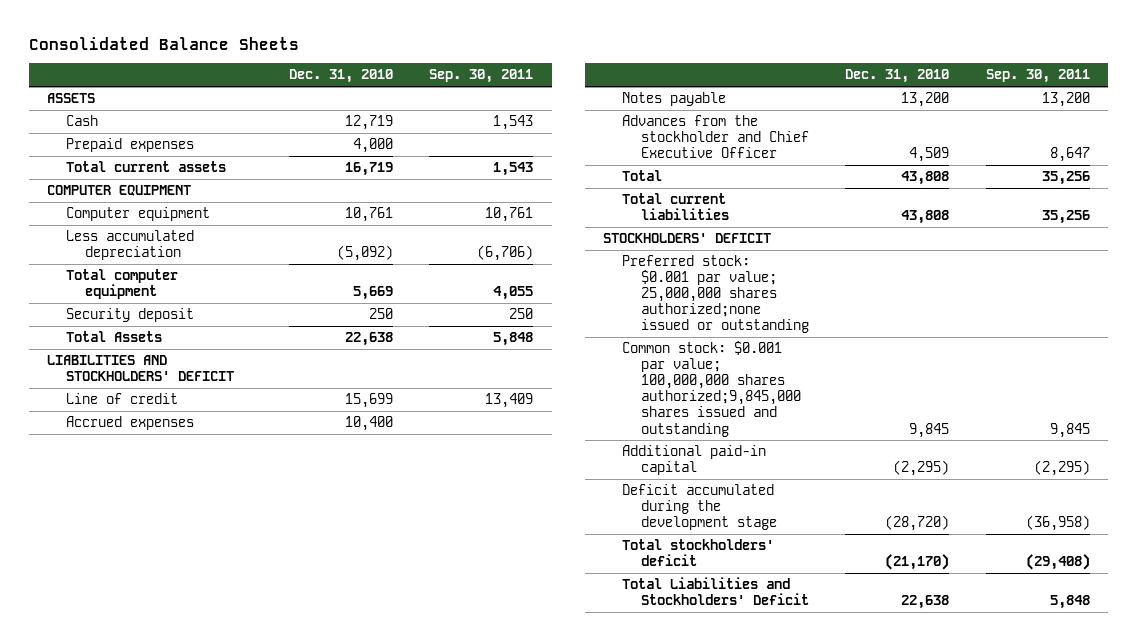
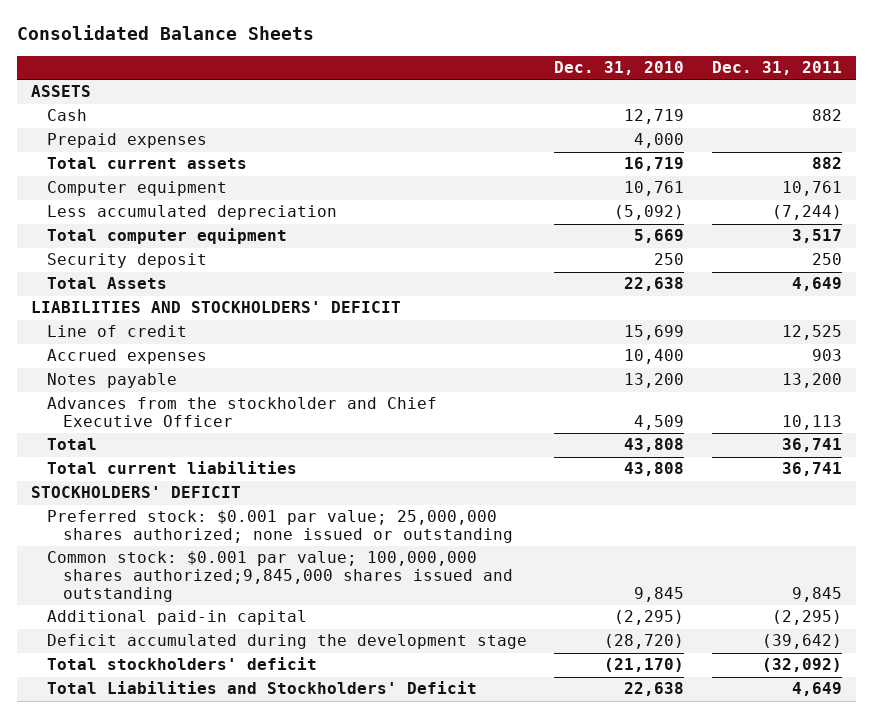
- | Dec. 31, 2010 | Sep. 30, 2011
+ | Dec. 31, 2010 | Dec. 31, 2011
- COMPUTER EQUIPMENT
- Preferred stock: $0.001 par value; 25,000,000 shares authorized;none issued or outstanding
+ Preferred stock: $0.001 par value; 25,000,000 shares authorized; none issued or outstanding

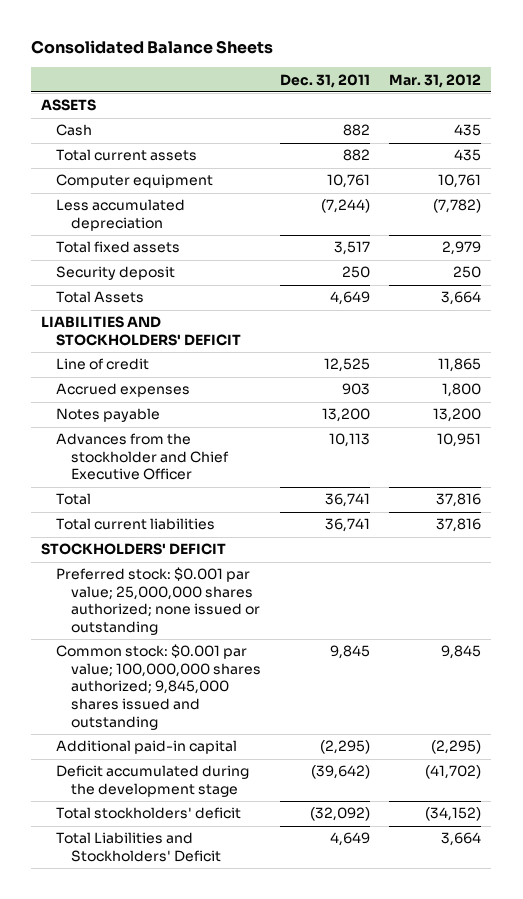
- | Dec. 31, 2010 | Dec. 31, 2011
+ | Dec. 31, 2011 | Mar. 31, 2012
- Prepaid expenses | 4,000 |
- Total computer equipment | 5,669 | 3,517
+ Total fixed assets | 3,517 | 2,979
- Common stock: $0.001 par value; 100,000,000 shares authorized;9,845,000 shares issued and outstanding | 9,845 | 9,845
+ Common stock: $0.001 par value; 100,000,000 shares authorized; 9,845,000 shares issued and outstanding | 9,845 | 9,845

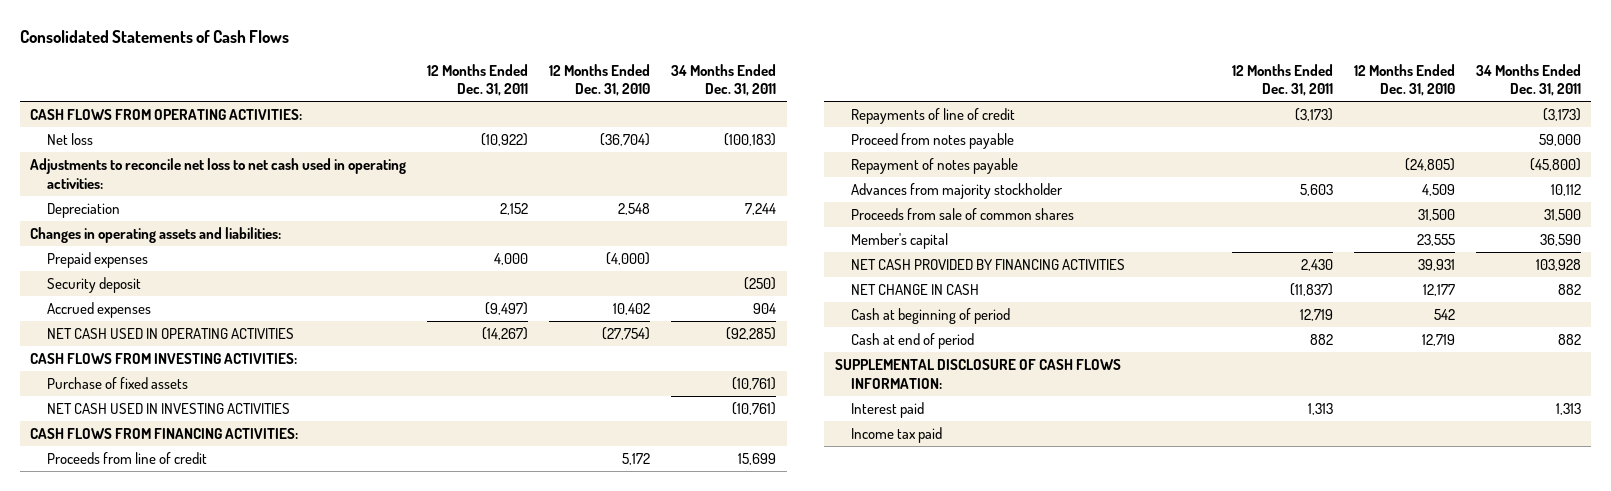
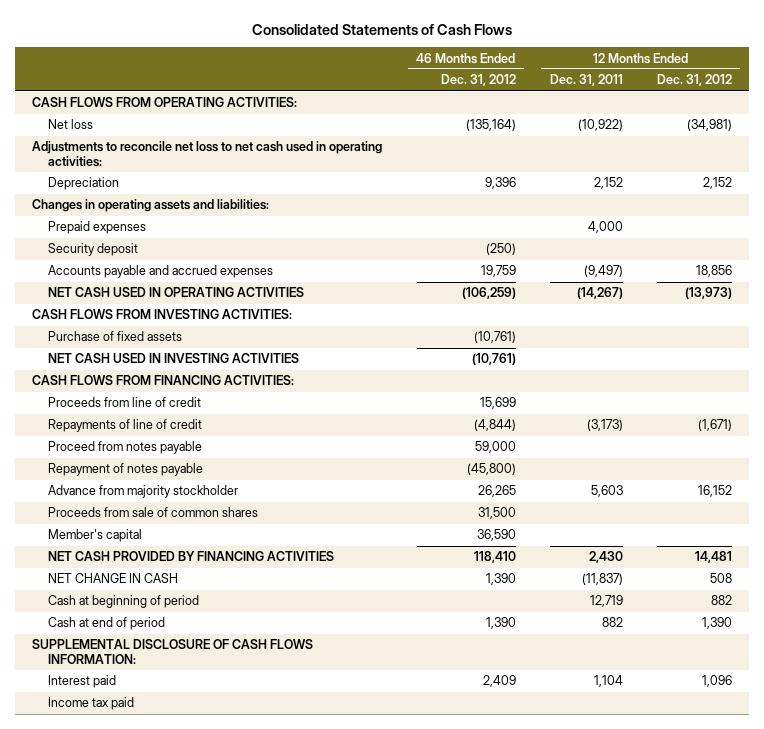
- | 12 Months Ended Dec. 31, 2011 | 12 Months Ended Dec. 31, 2010 | 34 Months Ended Dec. 31, 2011
+ | 46 Months Ended Dec. 31, 2012 | 12 Months Ended Dec. 31, 2011 | 12 Months Ended Dec. 31, 2012
- Accrued expenses | (9,497) | 10,402 | 904
+ Accounts payable and accrued expenses | 19,759 | (9,497) | 18,856
- Advances from majority stockholder | 5,603 | 4,509 | 10,112
+ Advance from majority stockholder | 26,265 | 5,603 | 16,152
- Interest paid | 1,313 | | 1,313
+ Interest paid | 2,409 | 1,104 | 1,096

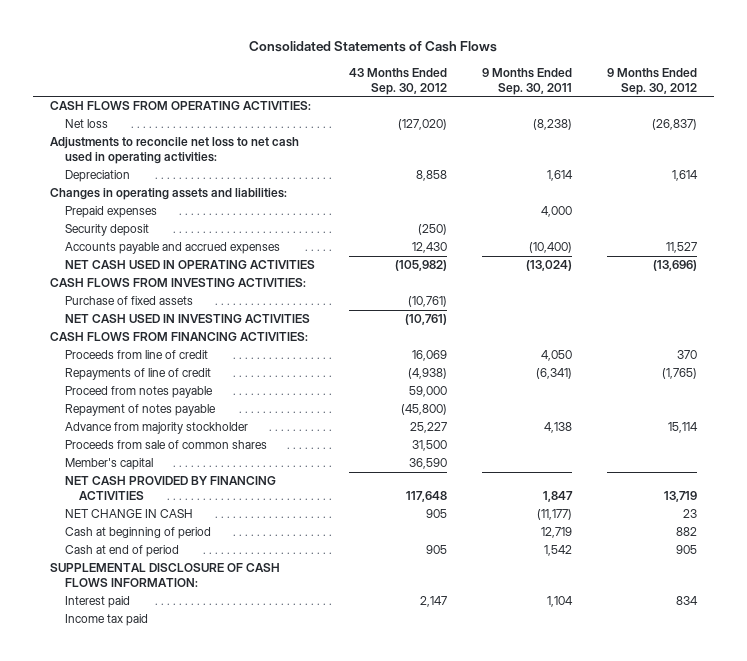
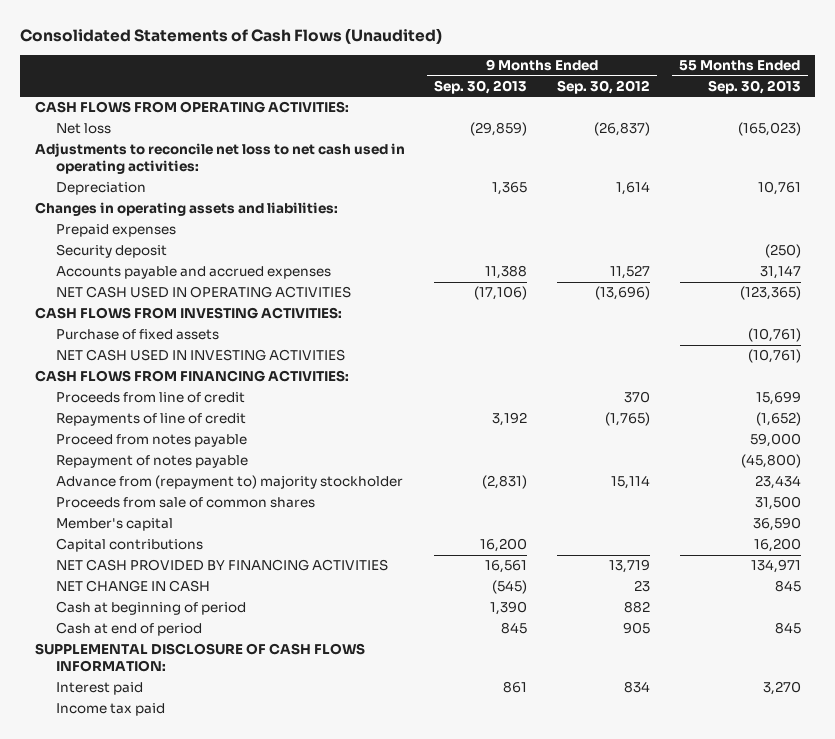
- Consolidated Statements of Cash Flows
+ Consolidated Statements of Cash Flows (Unaudited)
- | 43 Months Ended Sep. 30, 2012 | 9 Months Ended Sep. 30, 2011 | 9 Months Ended Sep. 30, 2012
+ | 9 Months Ended Sep. 30, 2013 | 9 Months Ended Sep. 30, 2012 | 55 Months Ended Sep. 30, 2013
- Advance from majority stockholder | 25,227 | 4,138 | 15,114
+ Advance from (repayment to) majority stockholder | (2,831) | 15,114 | 23,434
+ Capital contributions | 16,200 | | 16,200

